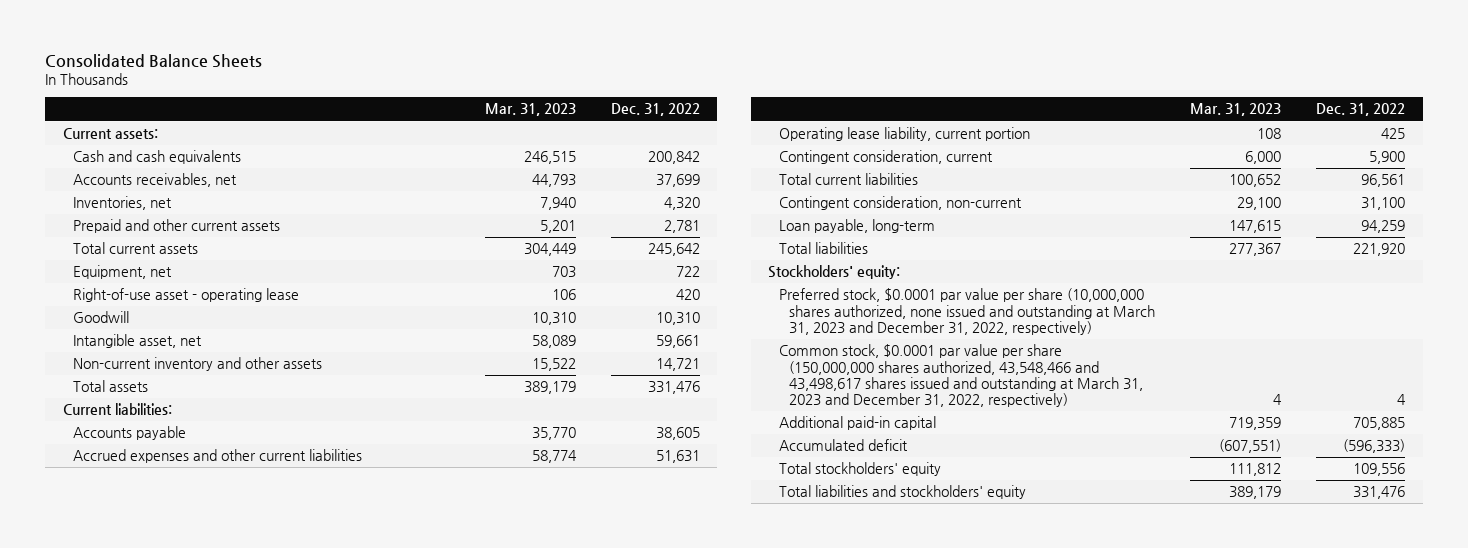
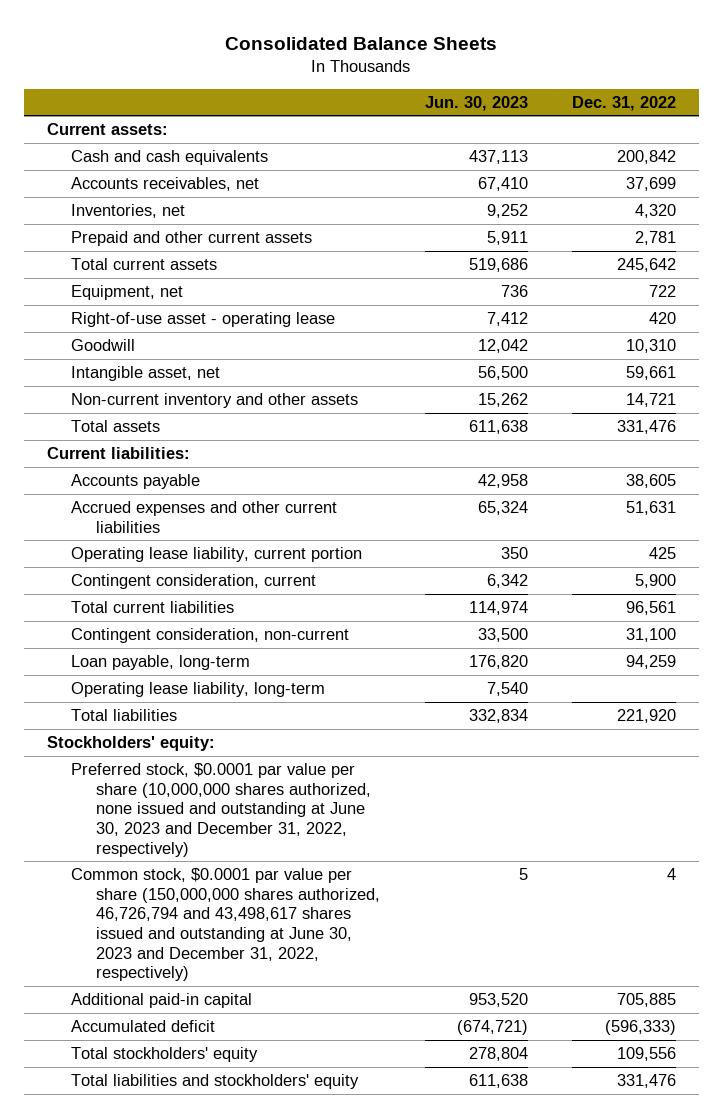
- | Mar. 31, 2023 | Dec. 31, 2022
+ | Jun. 30, 2023 | Dec. 31, 2022
+ Operating lease liability, long-term | 7,540 |
- Preferred stock, $0.0001 par value per share (10,000,000 shares authorized, none issued and outstanding at March 31, 2023 and December 31, 2022, respectively)
- Common stock, $0.0001 par value per share (150,000,000 shares authorized, 43,548,466 and 43,498,617 shares issued and outstanding at March 31, 2023 and December 31, 2022, respectively) | 4 | 4
+ Preferred stock, $0.0001 par value per share (10,000,000 shares authorized, none issued and outstanding at June 30, 2023 and December 31, 2022, respectively)
+ Common stock, $0.0001 par value per share (150,000,000 shares authorized, 46,726,794 and 43,498,617 shares issued and outstanding at June 30, 2023 and December 31, 2022, respectively) | 5 | 4

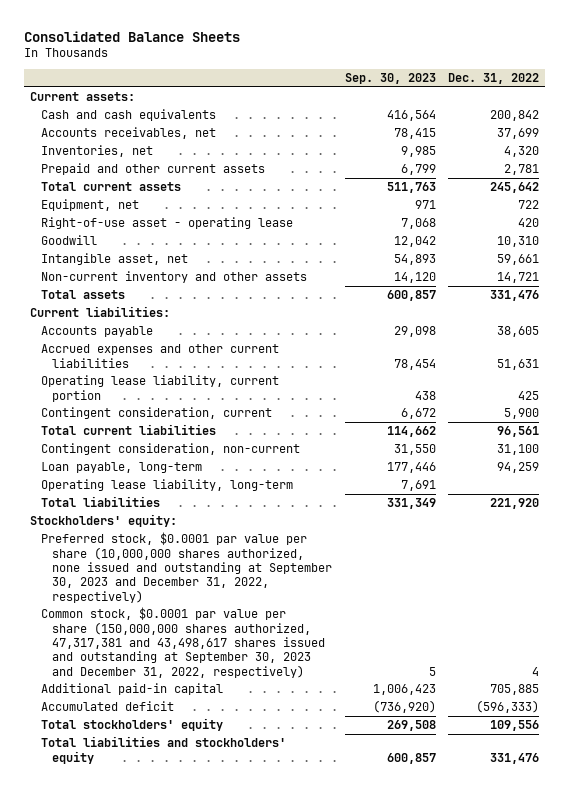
- | Jun. 30, 2023 | Dec. 31, 2022
+ | Sep. 30, 2023 | Dec. 31, 2022
- Preferred stock, $0.0001 par value per share (10,000,000 shares authorized, none issued and outstanding at June 30, 2023 and December 31, 2022, respectively)
- Common stock, $0.0001 par value per share (150,000,000 shares authorized, 46,726,794 and 43,498,617 shares issued and outstanding at June 30, 2023 and December 31, 2022, respectively) | 5 | 4
+ Preferred stock, $0.0001 par value per share (10,000,000 shares authorized, none issued and outstanding at September 30, 2023 and December 31, 2022, respectively)
+ Common stock, $0.0001 par value per share (150,000,000 shares authorized, 47,317,381 and 43,498,617 shares issued and outstanding at September 30, 2023 and December 31, 2022, respectively) | 5 | 4

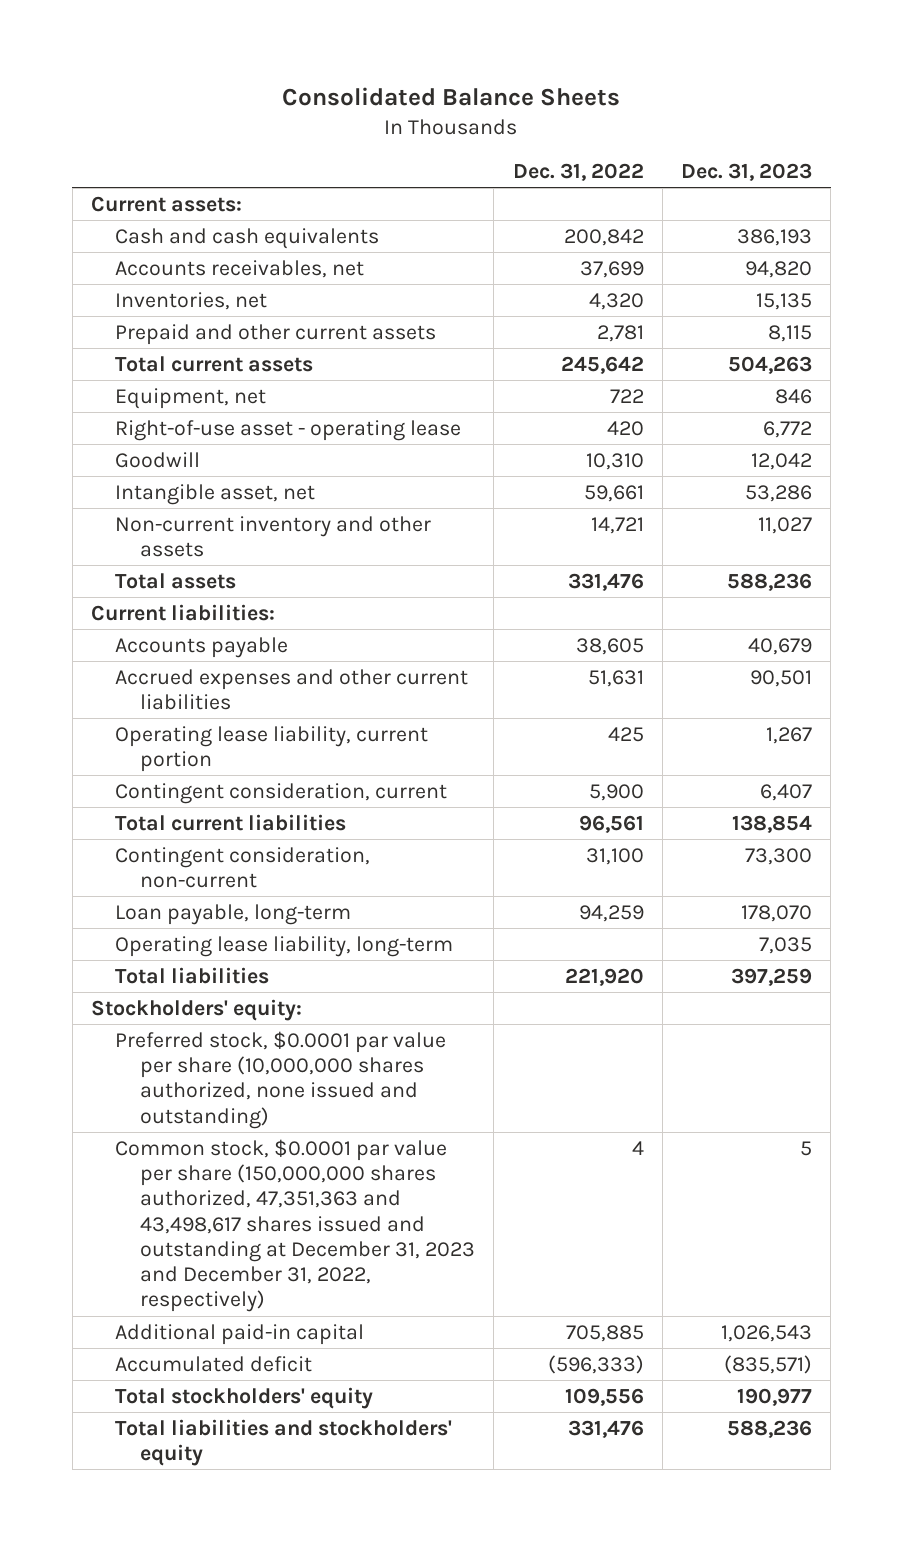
- | Sep. 30, 2023 | Dec. 31, 2022
+ | Dec. 31, 2022 | Dec. 31, 2023
- Preferred stock, $0.0001 par value per share (10,000,000 shares authorized, none issued and outstanding at September 30, 2023 and December 31, 2022, respectively)
- Common stock, $0.0001 par value per share (150,000,000 shares authorized, 47,317,381 and 43,498,617 shares issued and outstanding at September 30, 2023 and December 31, 2022, respectively) | 5 | 4
+ Preferred stock, $0.0001 par value per share (10,000,000 shares authorized, none issued and outstanding)
+ Common stock, $0.0001 par value per share (150,000,000 shares authorized, 47,351,363 and 43,498,617 shares issued and outstanding at December 31, 2023 and December 31, 2022, respectively) | 4 | 5

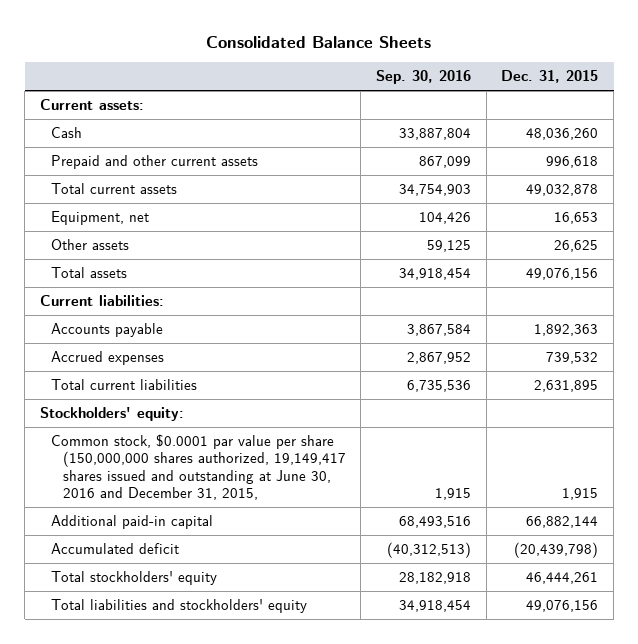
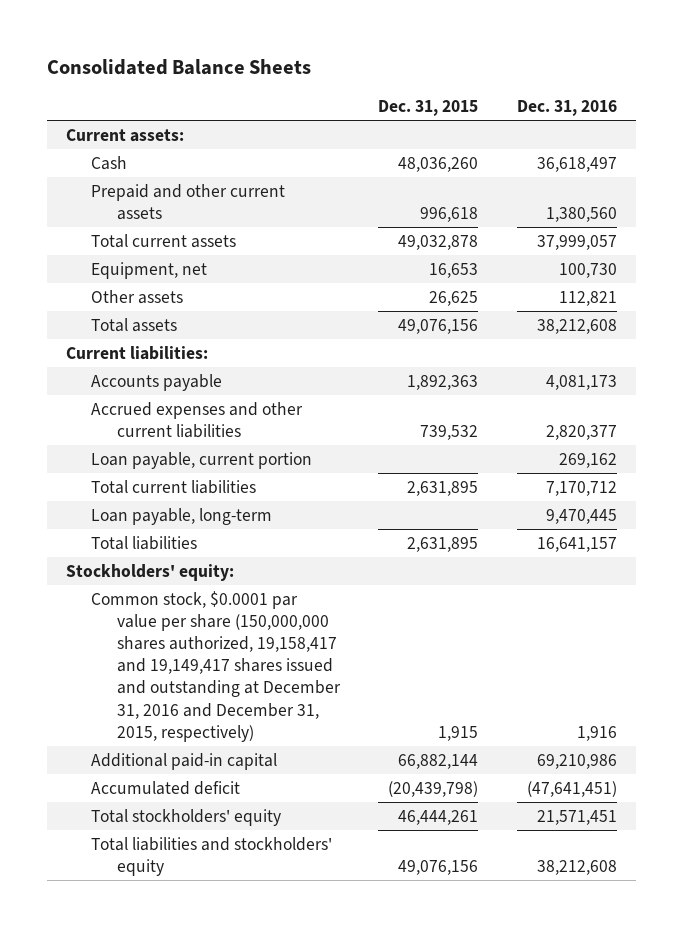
- | Sep. 30, 2016 | Dec. 31, 2015
+ | Dec. 31, 2015 | Dec. 31, 2016
- Accrued expenses | 2,867,952 | 739,532
+ Accrued expenses and other current liabilities | 739,532 | 2,820,377
+ Loan payable, current portion | | 269,162
+ Loan payable, long-term | | 9,470,445
+ Total liabilities | 2,631,895 | 16,641,157
- Common stock, $0.0001 par value per share (150,000,000 shares authorized, 19,149,417 shares issued and outstanding at June 30, 2016 and December 31, 2015, | 1,915 | 1,915
+ Common stock, $0.0001 par value per share (150,000,000 shares authorized, 19,158,417 and 19,149,417 shares issued and outstanding at December 31, 2016 and December 31, 2015, respectively) | 1,915 | 1,916

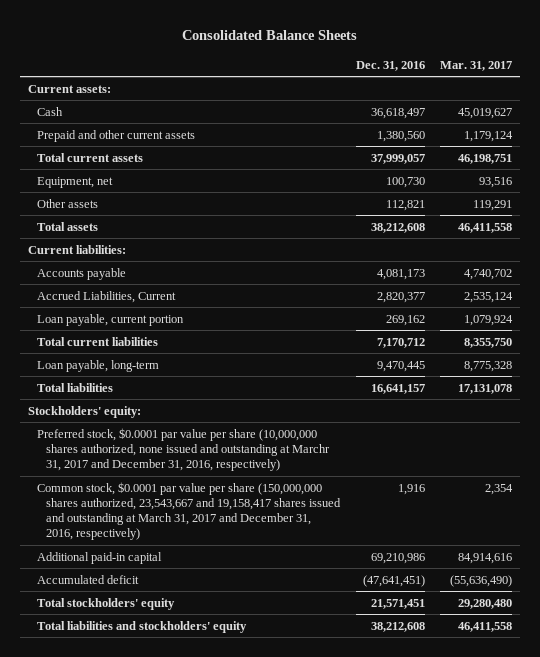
- | Dec. 31, 2015 | Dec. 31, 2016
+ | Dec. 31, 2016 | Mar. 31, 2017
- Accrued expenses and other current liabilities | 739,532 | 2,820,377
+ Accrued Liabilities, Current | 2,820,377 | 2,535,124
- Common stock, $0.0001 par value per share (150,000,000 shares authorized, 19,158,417 and 19,149,417 shares issued and outstanding at December 31, 2016 and December 31, 2015, respectively) | 1,915 | 1,916
+ Preferred stock, $0.0001 par value per share (10,000,000 shares authorized, none issued and outstanding at Marchr 31, 2017 and December 31, 2016, respectively)
+ Common stock, $0.0001 par value per share (150,000,000 shares authorized, 23,543,667 and 19,158,417 shares issued and outstanding at March 31, 2017 and December 31, 2016, respectively) | 1,916 | 2,354

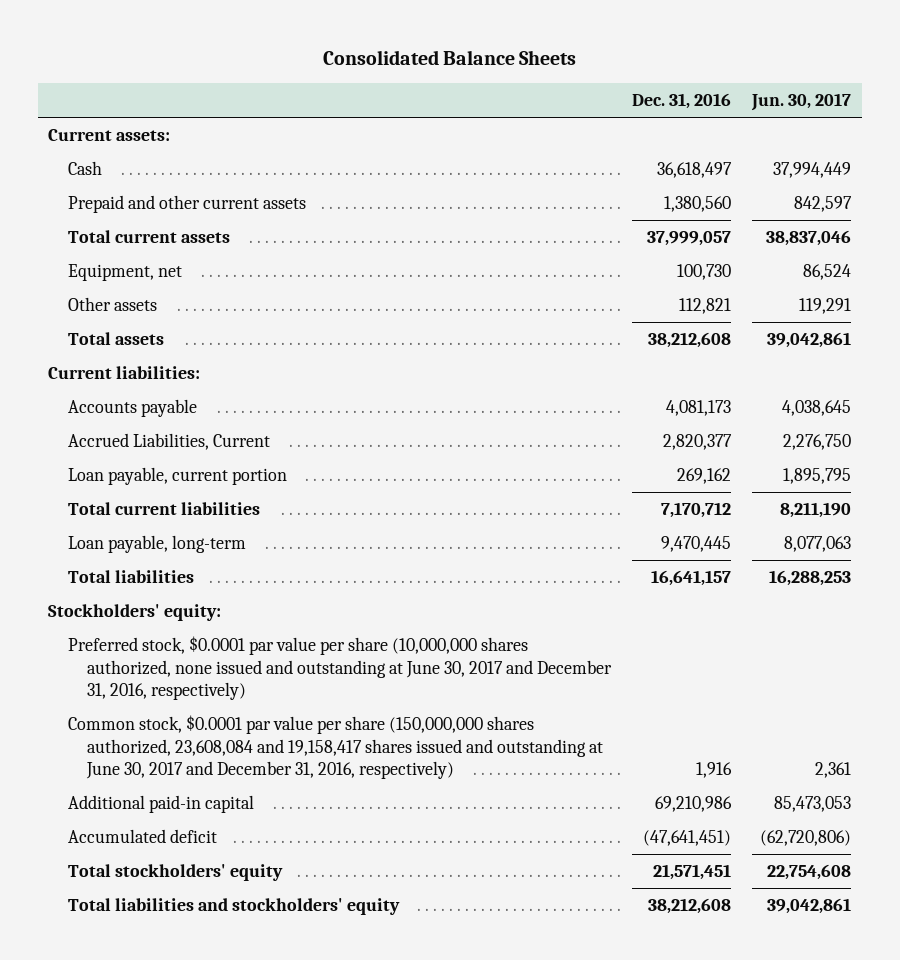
- | Dec. 31, 2016 | Mar. 31, 2017
+ | Dec. 31, 2016 | Jun. 30, 2017
- Preferred stock, $0.0001 par value per share (10,000,000 shares authorized, none issued and outstanding at Marchr 31, 2017 and December 31, 2016, respectively)
- Common stock, $0.0001 par value per share (150,000,000 shares authorized, 23,543,667 and 19,158,417 shares issued and outstanding at March 31, 2017 and December 31, 2016, respectively) | 1,916 | 2,354
+ Preferred stock, $0.0001 par value per share (10,000,000 shares authorized, none issued and outstanding at June 30, 2017 and December 31, 2016, respectively)
+ Common stock, $0.0001 par value per share (150,000,000 shares authorized, 23,608,084 and 19,158,417 shares issued and outstanding at June 30, 2017 and December 31, 2016, respectively) | 1,916 | 2,361

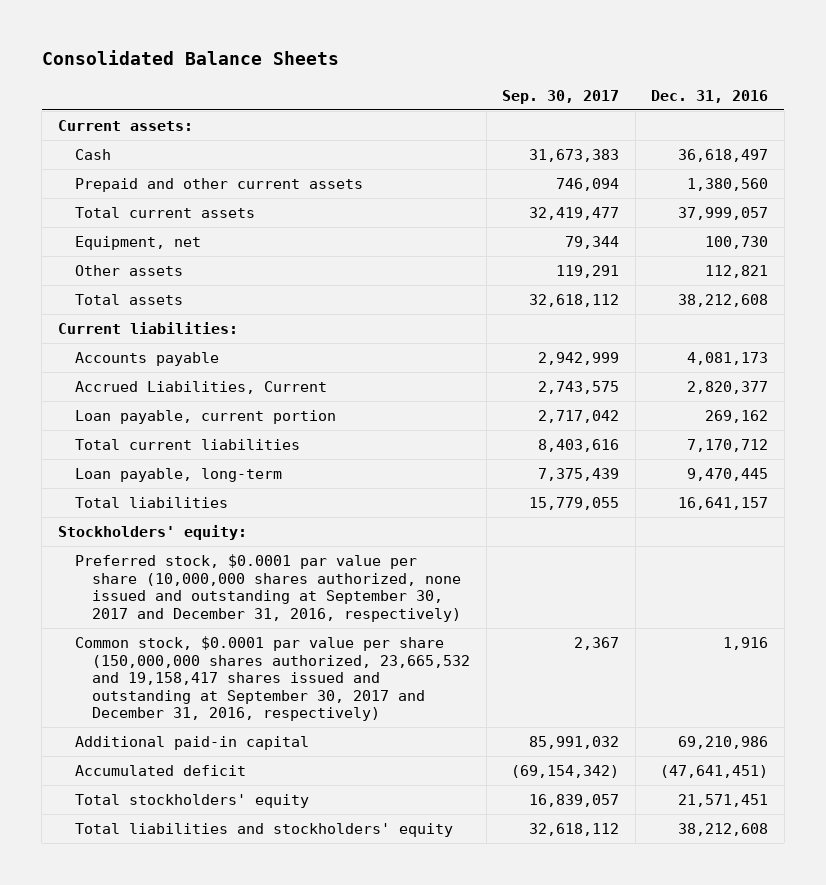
- | Dec. 31, 2016 | Jun. 30, 2017
+ | Sep. 30, 2017 | Dec. 31, 2016
- Preferred stock, $0.0001 par value per share (10,000,000 shares authorized, none issued and outstanding at June 30, 2017 and December 31, 2016, respectively)
- Common stock, $0.0001 par value per share (150,000,000 shares authorized, 23,608,084 and 19,158,417 shares issued and outstanding at June 30, 2017 and December 31, 2016, respectively) | 1,916 | 2,361
+ Preferred stock, $0.0001 par value per share (10,000,000 shares authorized, none issued and outstanding at September 30, 2017 and December 31, 2016, respectively)
+ Common stock, $0.0001 par value per share (150,000,000 shares authorized, 23,665,532 and 19,158,417 shares issued and outstanding at September 30, 2017 and December 31, 2016, respectively) | 2,367 | 1,916

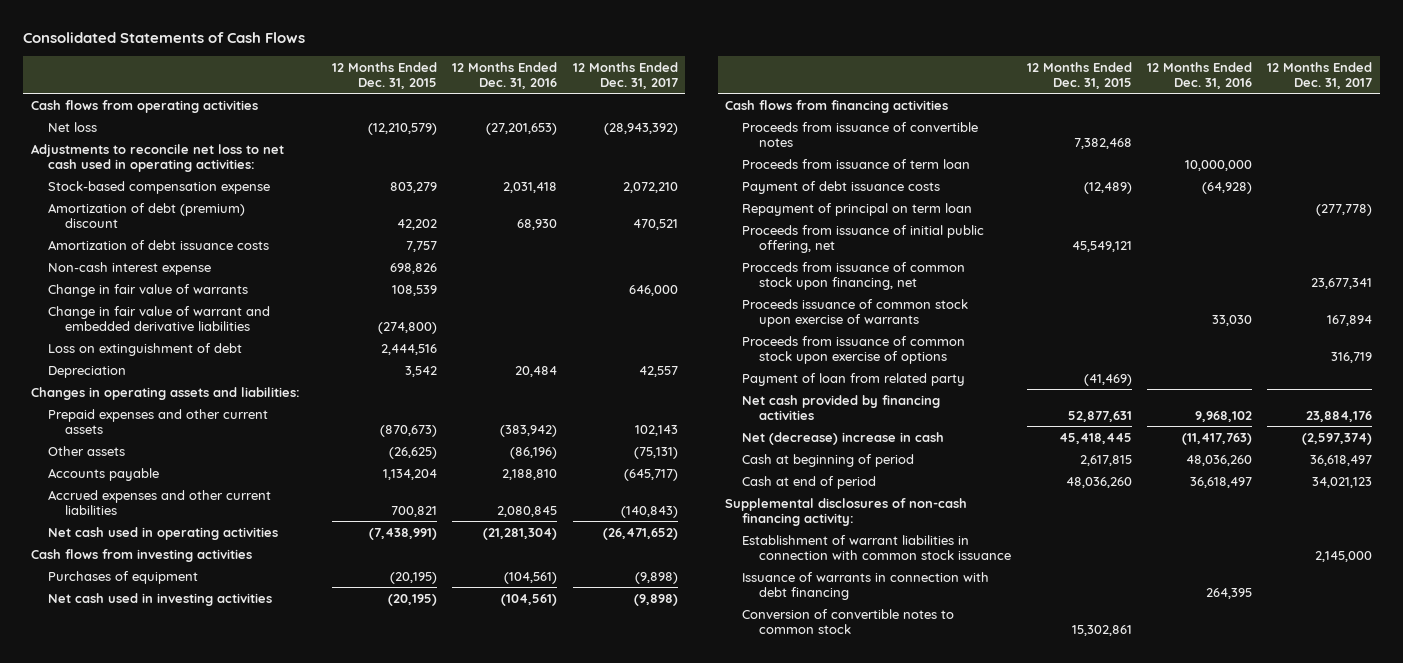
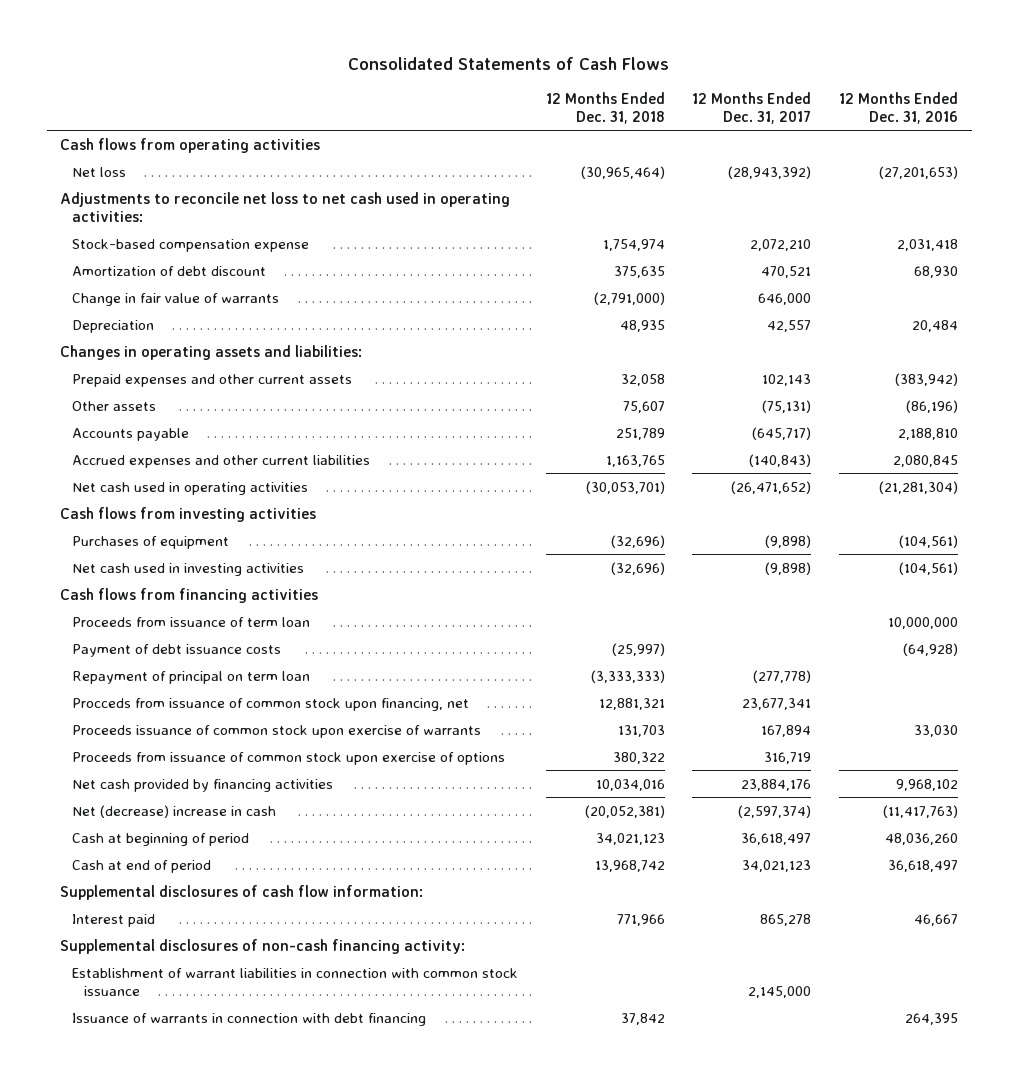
- | 12 Months Ended Dec. 31, 2015 | 12 Months Ended Dec. 31, 2016 | 12 Months Ended Dec. 31, 2017
+ | 12 Months Ended Dec. 31, 2018 | 12 Months Ended Dec. 31, 2017 | 12 Months Ended Dec. 31, 2016
- Amortization of debt (premium) discount | 42,202 | 68,930 | 470,521
- Amortization of debt issuance costs | 7,757 | |
- Non-cash interest expense | 698,826 | |
+ Amortization of debt discount | 375,635 | 470,521 | 68,930
- Change in fair value of warrant and embedded derivative liabilities | (274,800) | |
- Loss on extinguishment of debt | 2,444,516 | |
- Proceeds from issuance of convertible notes | 7,382,468 | |
- Proceeds from issuance of initial public offering, net | 45,549,121 | |
- Payment of loan from related party | (41,469) | |
+ Supplemental disclosures of cash flow information:
+ Interest paid | 771,966 | 865,278 | 46,667
- Conversion of convertible notes to common stock | 15,302,861 | |

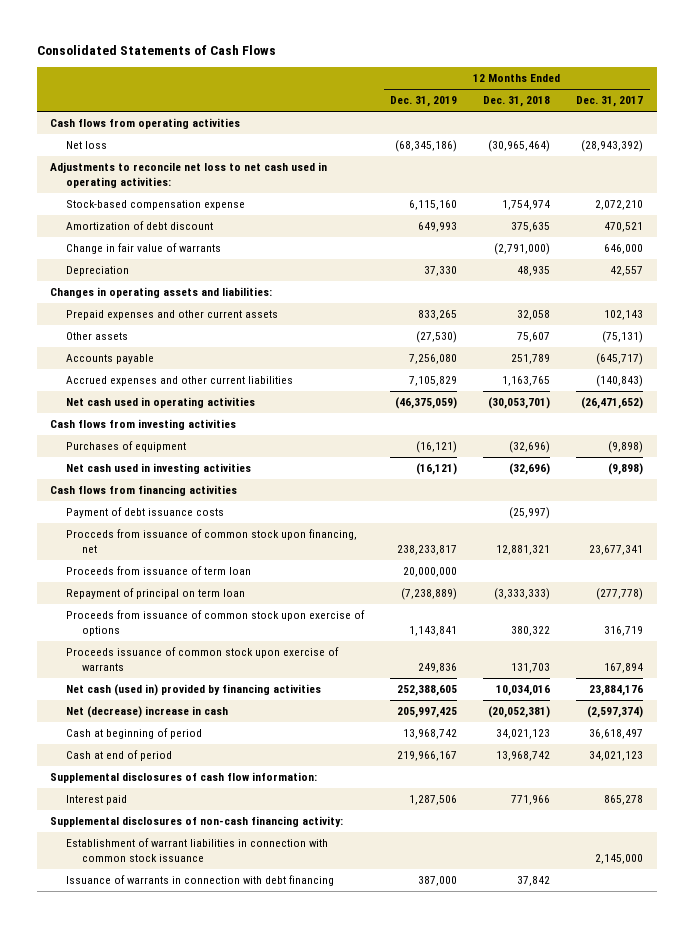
- | 12 Months Ended Dec. 31, 2018 | 12 Months Ended Dec. 31, 2017 | 12 Months Ended Dec. 31, 2016
+ | 12 Months Ended Dec. 31, 2019 | 12 Months Ended Dec. 31, 2018 | 12 Months Ended Dec. 31, 2017
moved down: Proceeds from issuance of term loan | 20,000,000 | |
moved down: Repayment of principal on term loan | (7,238,889) | (3,333,333) | (277,778)
- Net cash provided by financing activities | 10,034,016 | 23,884,176 | 9,968,102
moved down: Proceeds issuance of common stock upon exercise of warrants | 249,836 | 131,703 | 167,894
+ Net cash (used in) provided by financing activities | 252,388,605 | 10,034,016 | 23,884,176

